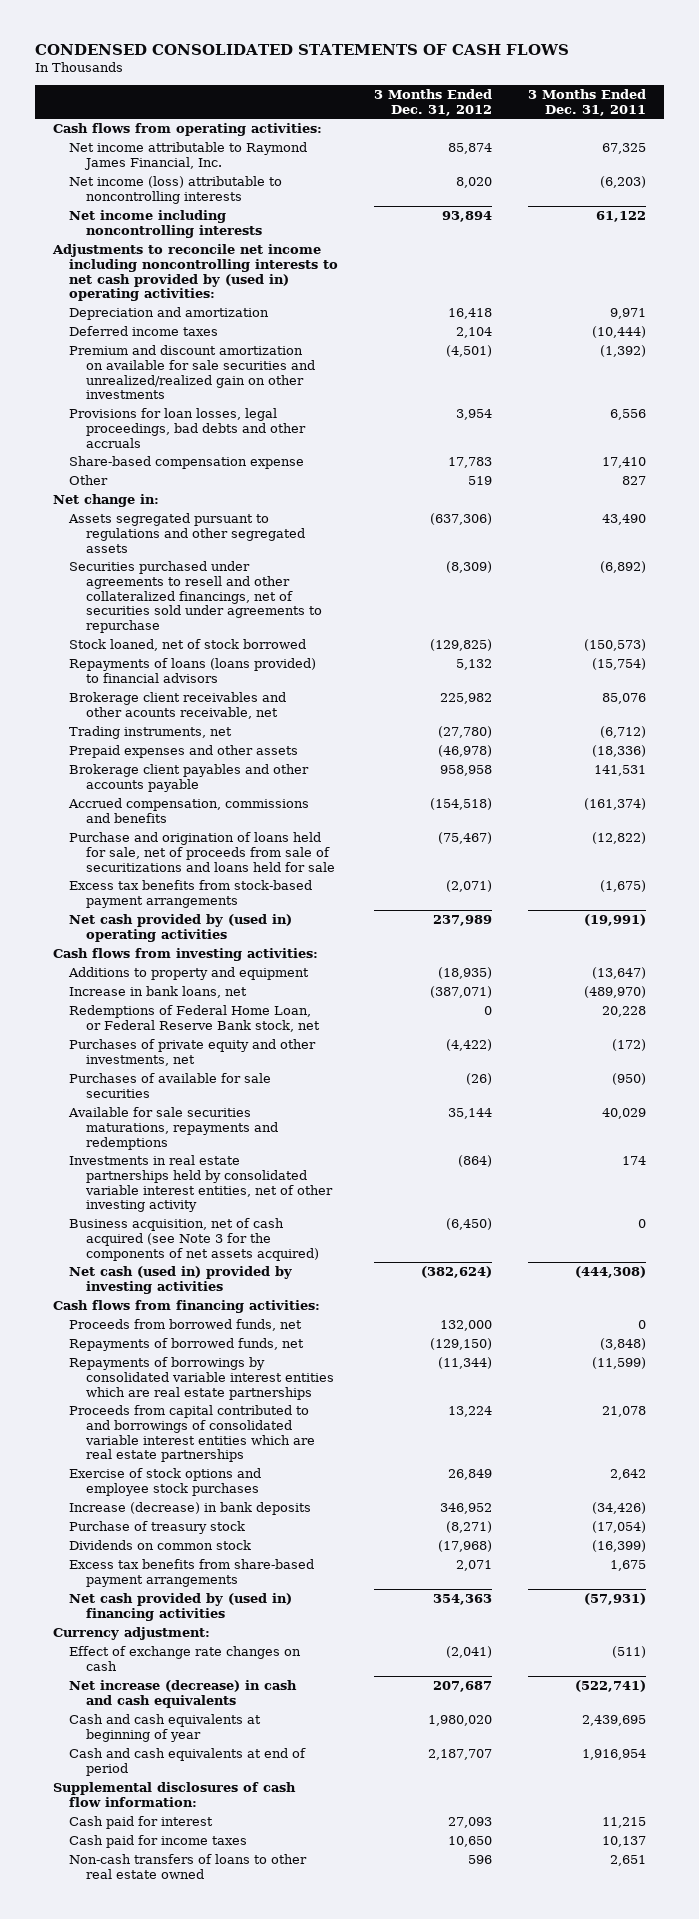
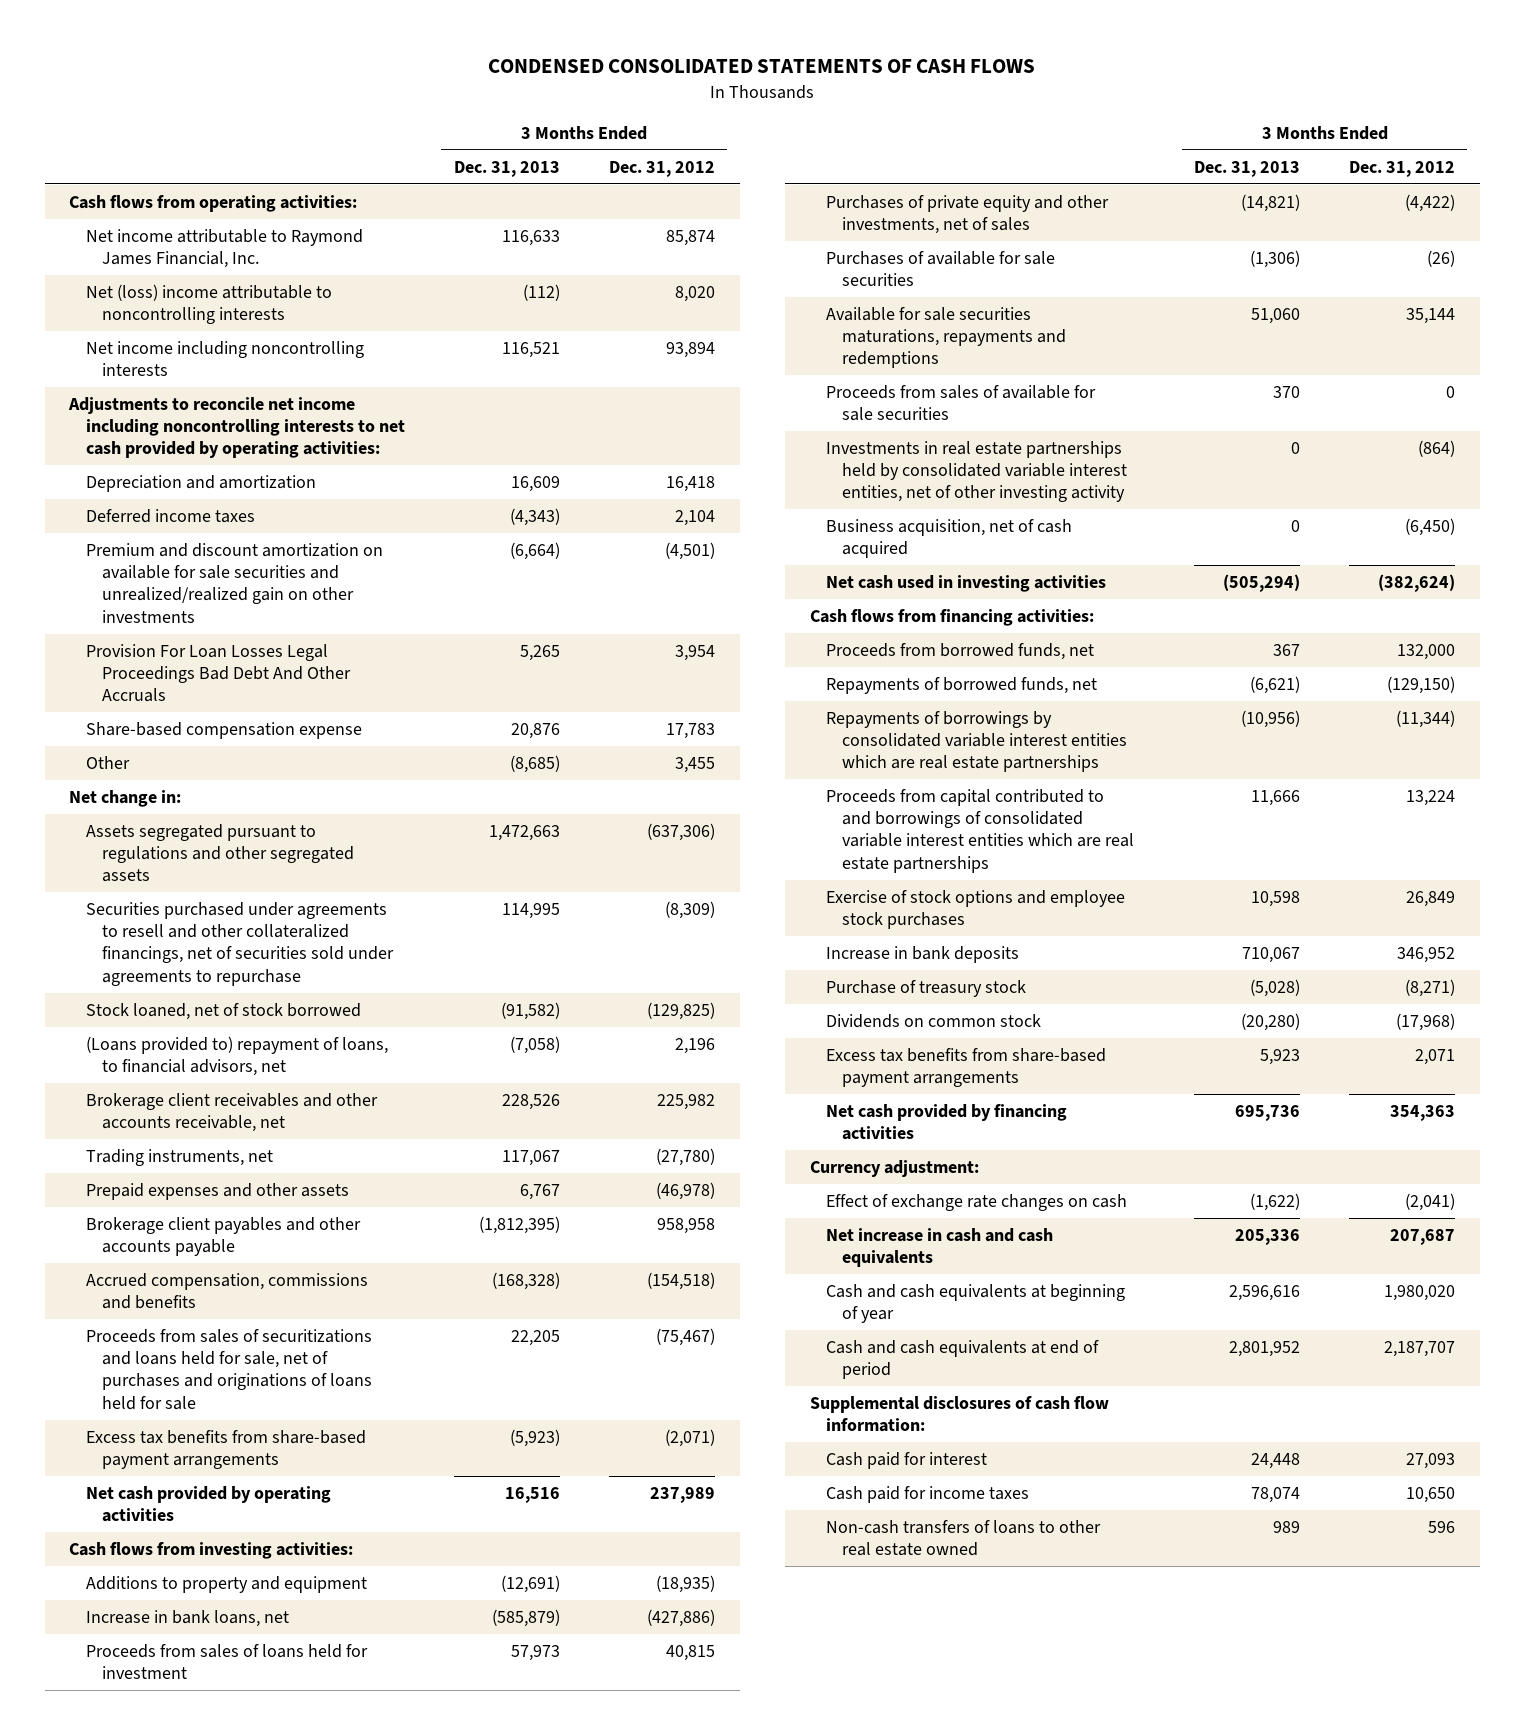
- | 3 Months Ended Dec. 31, 2012 | 3 Months Ended Dec. 31, 2011
+ | 3 Months Ended Dec. 31, 2013 | 3 Months Ended Dec. 31, 2012
- Net income (loss) attributable to noncontrolling interests | 8,020 | (6,203)
+ Net (loss) income attributable to noncontrolling interests | (112) | 8,020
- Adjustments to reconcile net income including noncontrolling interests to net cash provided by (used in) operating activities:
+ Adjustments to reconcile net income including noncontrolling interests to net cash provided by operating activities:
- Provisions for loan losses, legal proceedings, bad debts and other accruals | 3,954 | 6,556
+ Provision For Loan Losses Legal Proceedings Bad Debt And Other Accruals | 5,265 | 3,954
- Other | 519 | 827
+ Other | (8,685) | 3,455
- Repayments of loans (loans provided) to financial advisors | 5,132 | (15,754)
- Brokerage client receivables and other acounts receivable, net | 225,982 | 85,076
+ (Loans provided to) repayment of loans, to financial advisors, net | (7,058) | 2,196
+ Brokerage client receivables and other accounts receivable, net | 228,526 | 225,982
- Purchase and origination of loans held for sale, net of proceeds from sale of securitizations and loans held for sale | (75,467) | (12,822)
- Excess tax benefits from stock-based payment arrangements | (2,071) | (1,675)
- Net cash provided by (used in) operating activities | 237,989 | (19,991)
+ Proceeds from sales of securitizations and loans held for sale, net of purchases and originations of loans held for sale | 22,205 | (75,467)
+ Excess tax benefits from share-based payment arrangements | (5,923) | (2,071)
+ Net cash provided by operating activities | 16,516 | 237,989
- Increase in bank loans, net | (387,071) | (489,970)
- Redemptions of Federal Home Loan, or Federal Reserve Bank stock, net | 0 | 20,228
- Purchases of private equity and other investments, net | (4,422) | (172)
+ Increase in bank loans, net | (585,879) | (427,886)
+ Proceeds from sales of loans held for investment | 57,973 | 40,815
+ Purchases of private equity and other investments, net of sales | (14,821) | (4,422)
+ Proceeds from sales of available for sale securities | 370 | 0
- Business acquisition, net of cash acquired (see Note 3 for the components of net assets acquired) | (6,450) | 0
- Net cash (used in) provided by investing activities | (382,624) | (444,308)
+ Business acquisition, net of cash acquired | 0 | (6,450)
+ Net cash used in investing activities | (505,294) | (382,624)
- Increase (decrease) in bank deposits | 346,952 | (34,426)
+ Increase in bank deposits | 710,067 | 346,952
- Net cash provided by (used in) financing activities | 354,363 | (57,931)
+ Net cash provided by financing activities | 695,736 | 354,363
- Net increase (decrease) in cash and cash equivalents | 207,687 | (522,741)
+ Net increase in cash and cash equivalents | 205,336 | 207,687

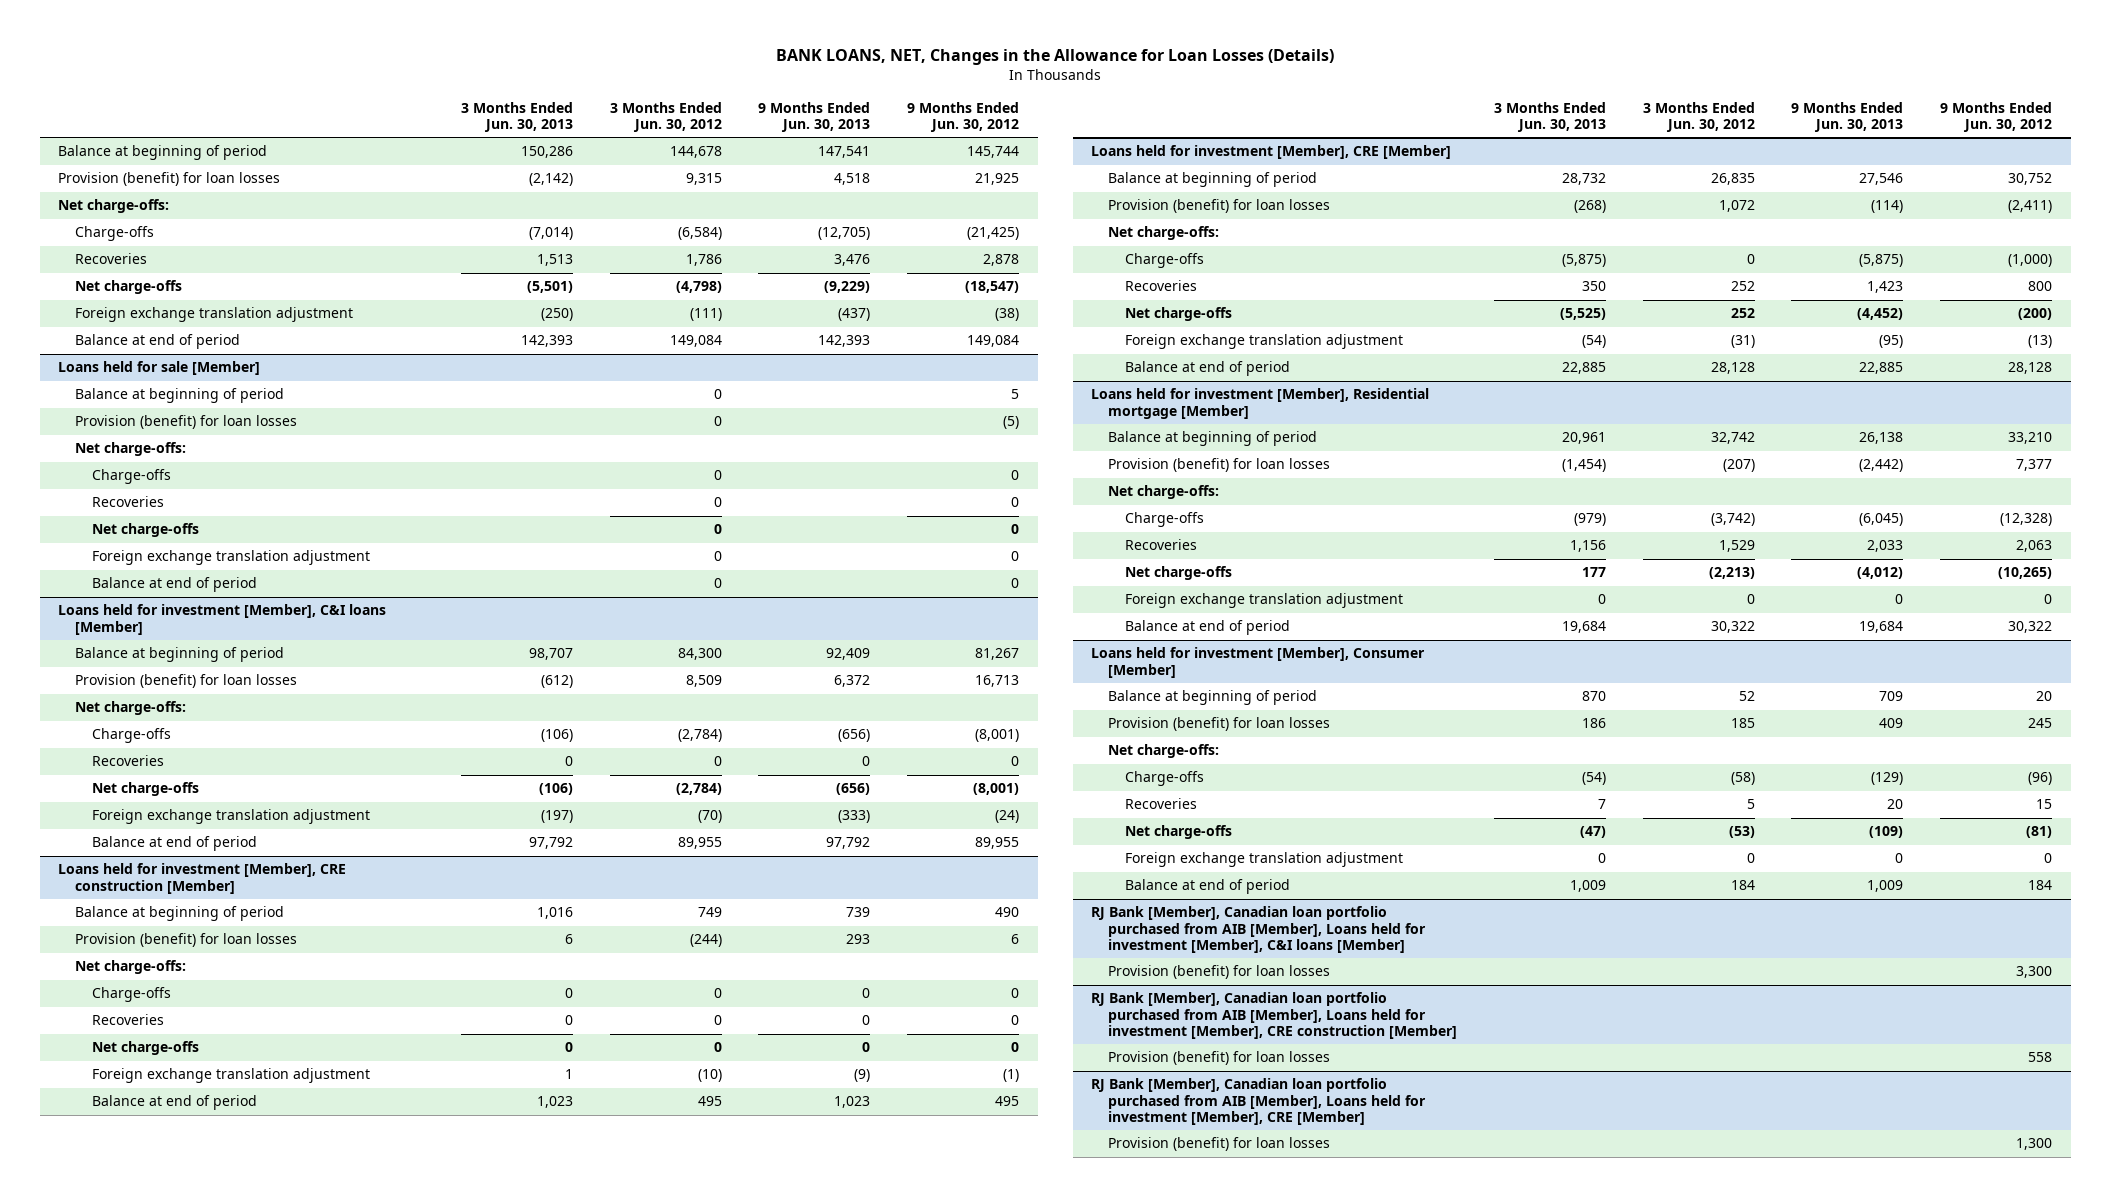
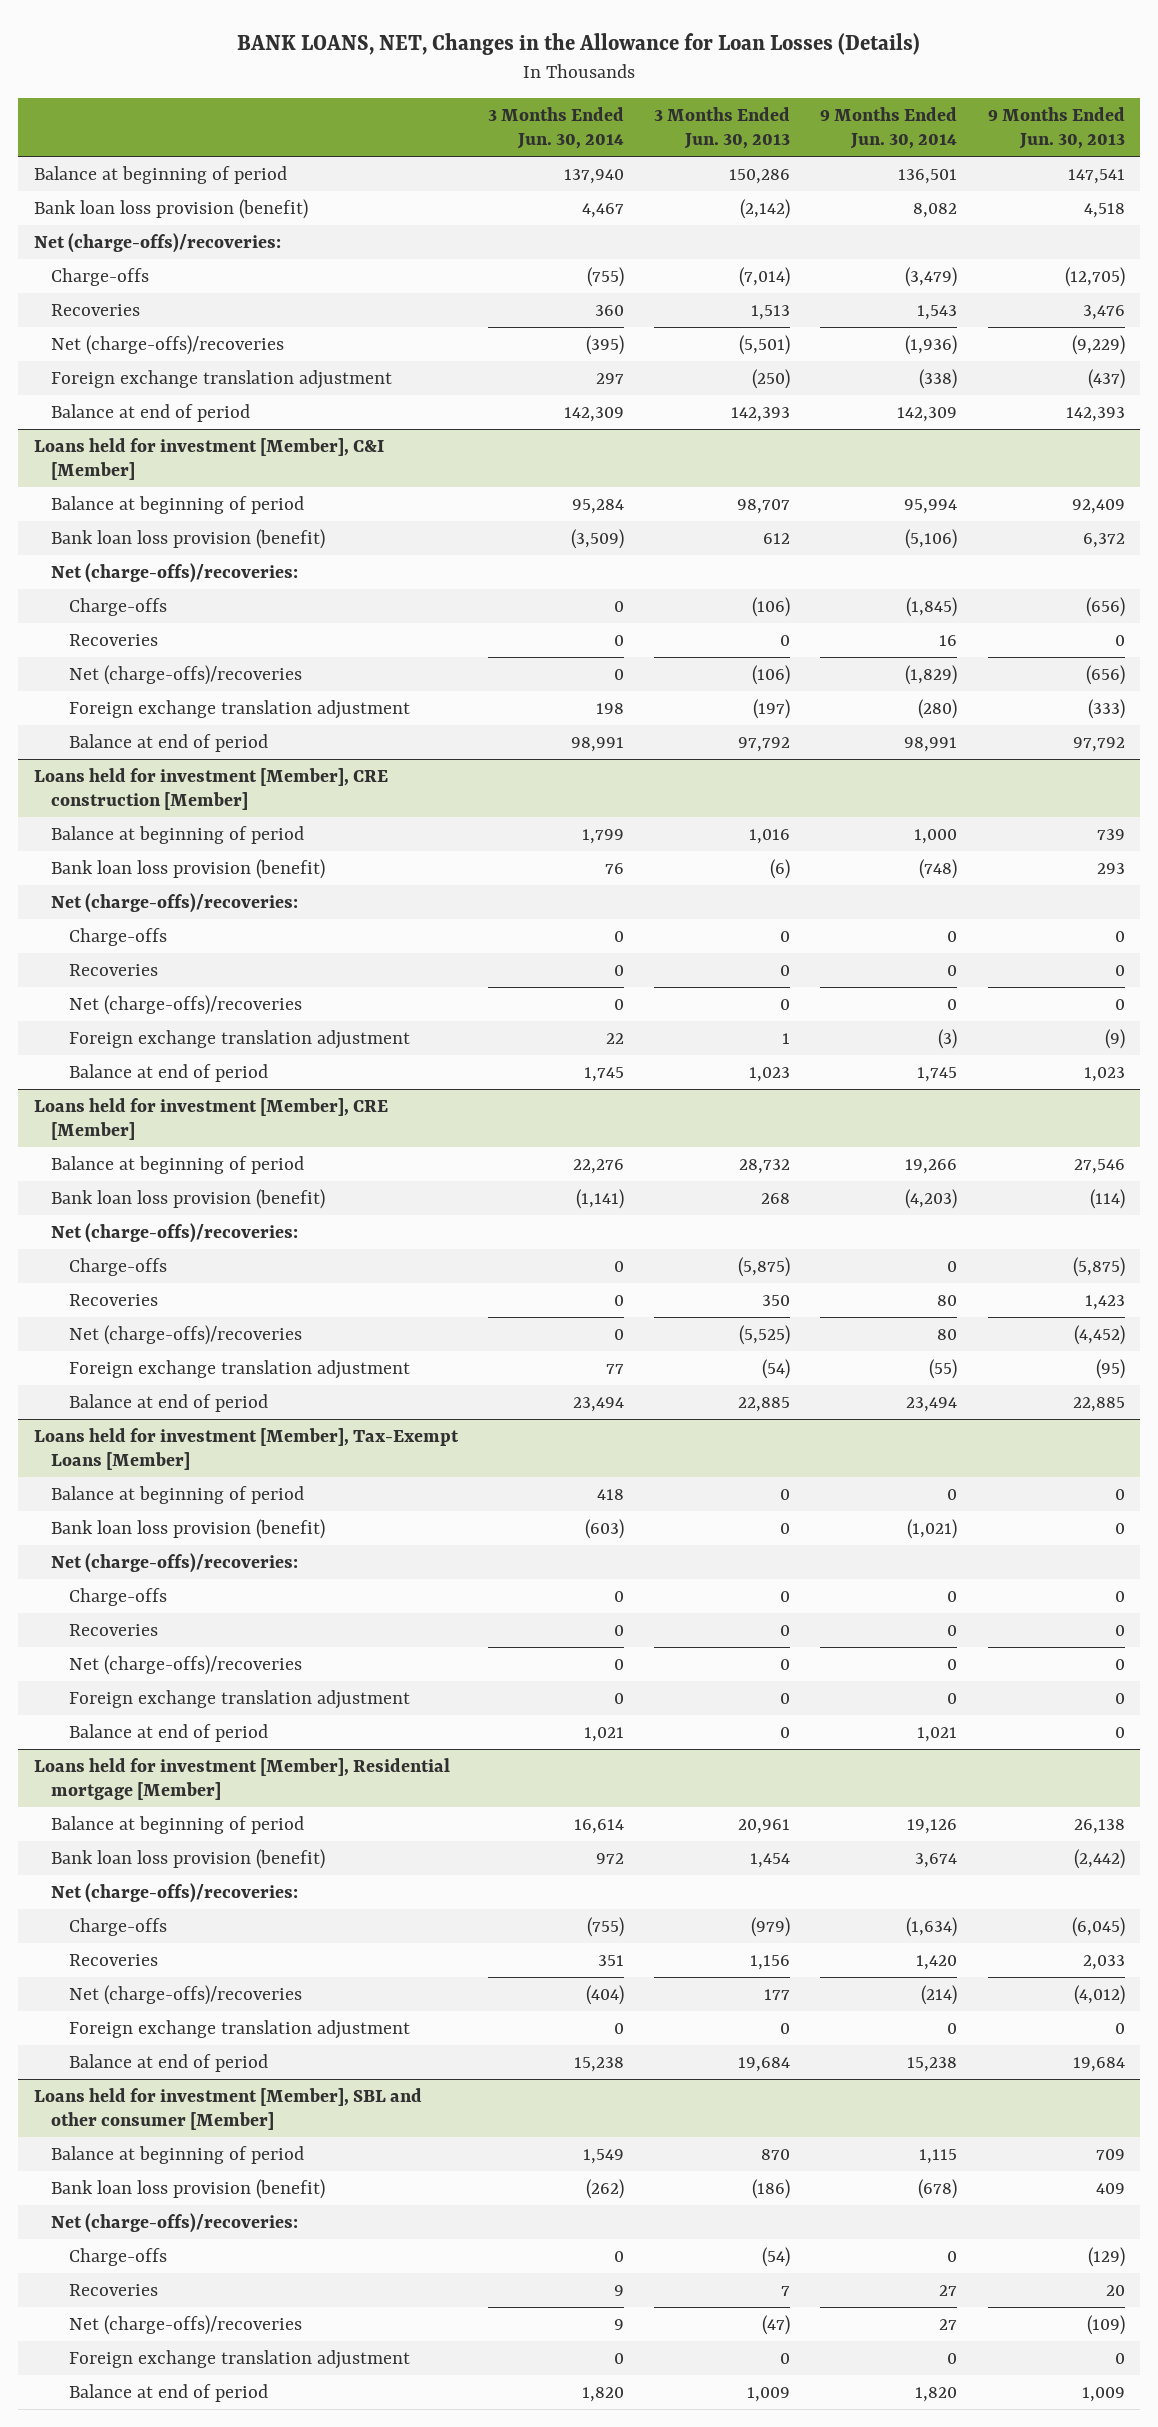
- | 3 Months Ended Jun. 30, 2013 | 3 Months Ended Jun. 30, 2012 | 9 Months Ended Jun. 30, 2013 | 9 Months Ended Jun. 30, 2012
+ | 3 Months Ended Jun. 30, 2014 | 3 Months Ended Jun. 30, 2013 | 9 Months Ended Jun. 30, 2014 | 9 Months Ended Jun. 30, 2013
- Provision (benefit) for loan losses | (2,142) | 9,315 | 4,518 | 21,925
- Net charge-offs:
+ Bank loan loss provision (benefit) | 4,467 | (2,142) | 8,082 | 4,518
+ Net (charge-offs)/recoveries:
- Net charge-offs | (5,501) | (4,798) | (9,229) | (18,547)
+ Net (charge-offs)/recoveries | (395) | (5,501) | (1,936) | (9,229)
- Loans held for sale [Member]
- Balance at beginning of period | | 0 | | 5
- Provision (benefit) for loan losses | | 0 | | (5)
- Net charge-offs:
- Charge-offs | | 0 | | 0
- Recoveries | | 0 | | 0
- Net charge-offs | | 0 | | 0
- Foreign exchange translation adjustment | | 0 | | 0
- Balance at end of period | | 0 | | 0
- Loans held for investment [Member], C&I loans [Member]
+ Loans held for investment [Member], C&I [Member]
- Provision (benefit) for loan losses | (612) | 8,509 | 6,372 | 16,713
- Net charge-offs:
+ Bank loan loss provision (benefit) | (3,509) | 612 | (5,106) | 6,372
+ Net (charge-offs)/recoveries:
- Net charge-offs | (106) | (2,784) | (656) | (8,001)
+ Net (charge-offs)/recoveries | 0 | (106) | (1,829) | (656)
@ Loans held for investment [Member], CRE construction [Member]
- Provision (benefit) for loan losses | 6 | (244) | 293 | 6
- Net charge-offs:
+ Bank loan loss provision (benefit) | 76 | (6) | (748) | 293
+ Net (charge-offs)/recoveries:
- Net charge-offs | 0 | 0 | 0 | 0
+ Net (charge-offs)/recoveries | 0 | 0 | 0 | 0
@ Loans held for investment [Member], CRE [Member]
- Provision (benefit) for loan losses | (268) | 1,072 | (114) | (2,411)
- Net charge-offs:
+ Bank loan loss provision (benefit) | (1,141) | 268 | (4,203) | (114)
+ Net (charge-offs)/recoveries:
- Net charge-offs | (5,525) | 252 | (4,452) | (200)
+ Net (charge-offs)/recoveries | 0 | (5,525) | 80 | (4,452)
+ Loans held for investment [Member], Tax-Exempt Loans [Member]
+ Balance at beginning of period | 418 | 0 | 0 | 0
+ Bank loan loss provision (benefit) | (603) | 0 | (1,021) | 0
+ Net (charge-offs)/recoveries:
+ Charge-offs | 0 | 0 | 0 | 0
+ Recoveries | 0 | 0 | 0 | 0
+ Net (charge-offs)/recoveries | 0 | 0 | 0 | 0
+ Foreign exchange translation adjustment | 0 | 0 | 0 | 0
+ Balance at end of period | 1,021 | 0 | 1,021 | 0
@ Loans held for investment [Member], Residential mortgage [Member]
- Provision (benefit) for loan losses | (1,454) | (207) | (2,442) | 7,377
- Net charge-offs:
+ Bank loan loss provision (benefit) | 972 | 1,454 | 3,674 | (2,442)
+ Net (charge-offs)/recoveries:
- Net charge-offs | 177 | (2,213) | (4,012) | (10,265)
+ Net (charge-offs)/recoveries | (404) | 177 | (214) | (4,012)
- Loans held for investment [Member], Consumer [Member]
+ Loans held for investment [Member], SBL and other consumer [Member]
- Provision (benefit) for loan losses | 186 | 185 | 409 | 245
- Net charge-offs:
+ Bank loan loss provision (benefit) | (262) | (186) | (678) | 409
+ Net (charge-offs)/recoveries:
- Net charge-offs | (47) | (53) | (109) | (81)
+ Net (charge-offs)/recoveries | 9 | (47) | 27 | (109)
- RJ Bank [Member], Canadian loan portfolio purchased from AIB [Member], Loans held for investment [Member], C&I loans [Member]
- Provision (benefit) for loan losses | | | | 3,300
- RJ Bank [Member], Canadian loan portfolio purchased from AIB [Member], Loans held for investment [Member], CRE construction [Member]
- Provision (benefit) for loan losses | | | | 558
- RJ Bank [Member], Canadian loan portfolio purchased from AIB [Member], Loans held for investment [Member], CRE [Member]
- Provision (benefit) for loan losses | | | | 1,300

